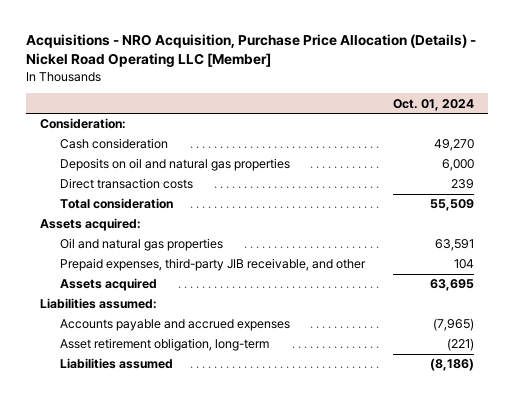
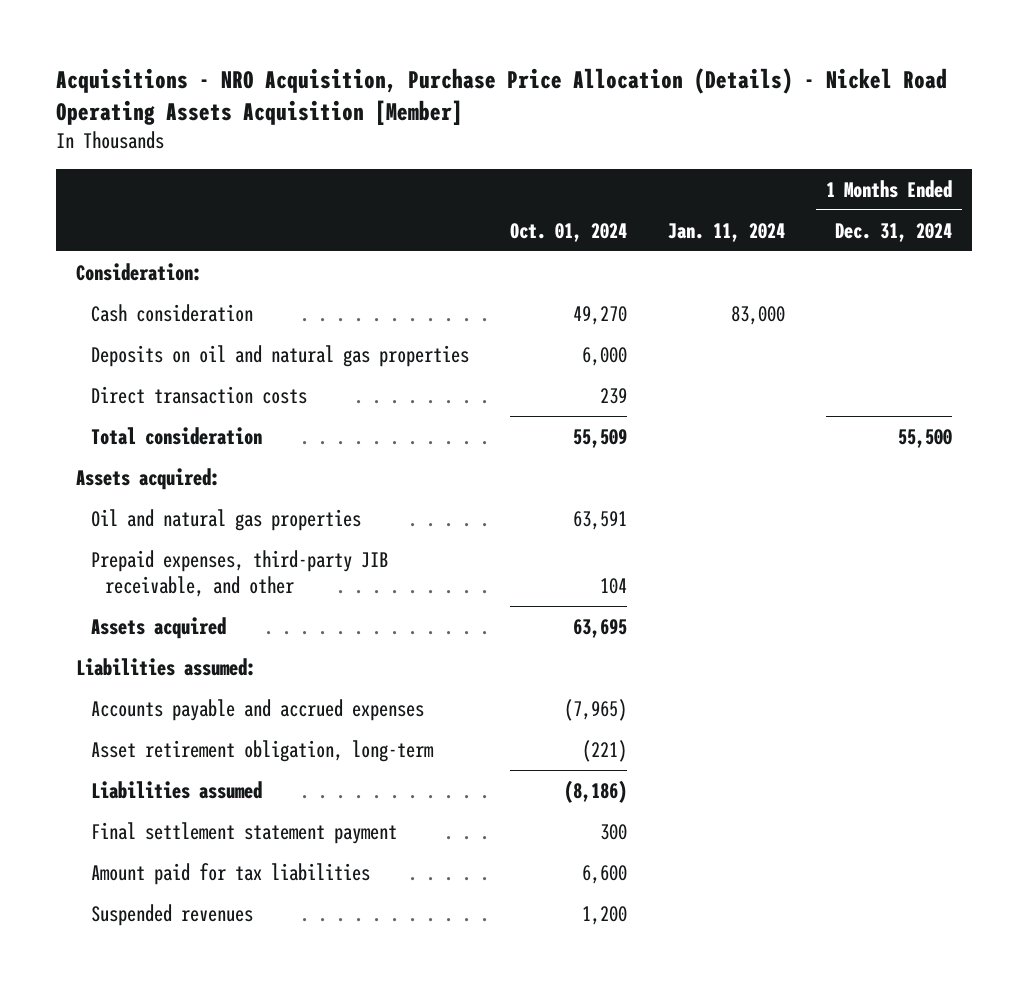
- Acquisitions - NRO Acquisition, Purchase Price Allocation (Details) - Nickel Road Operating LLC [Member]
+ Acquisitions - NRO Acquisition, Purchase Price Allocation (Details) - Nickel Road Operating Assets Acquisition [Member]
- | Oct. 01, 2024
+ | Oct. 01, 2024 | Jan. 11, 2024 | 1 Months Ended Dec. 31, 2024
+ Final settlement statement payment | 300 | |
+ Amount paid for tax liabilities | 6,600 | |
+ Suspended revenues | 1,200 | |

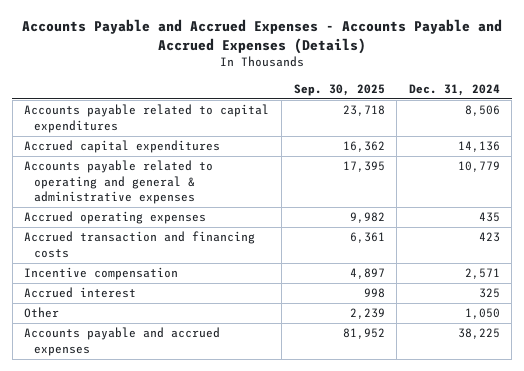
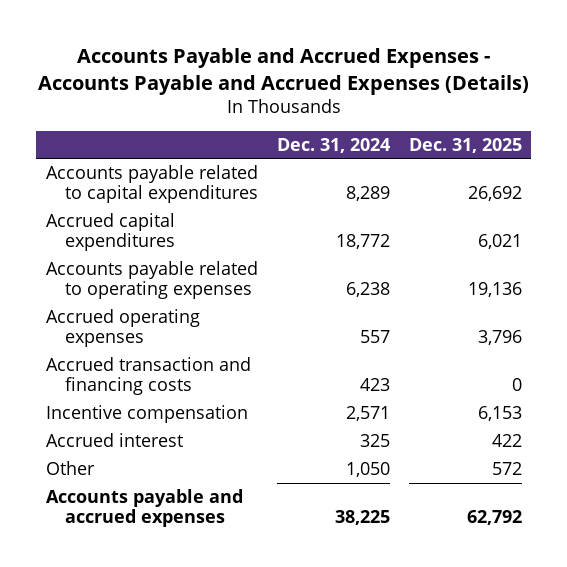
- | Sep. 30, 2025 | Dec. 31, 2024
+ | Dec. 31, 2024 | Dec. 31, 2025
- Accounts payable related to capital expenditures | 23,718 | 8,506
- Accrued capital expenditures | 16,362 | 14,136
- Accounts payable related to operating and general & administrative expenses | 17,395 | 10,779
- Accrued operating expenses | 9,982 | 435
+ Accounts payable related to capital expenditures | 8,289 | 26,692
+ Accrued capital expenditures | 18,772 | 6,021
+ Accounts payable related to operating expenses | 6,238 | 19,136
+ Accrued operating expenses | 557 | 3,796

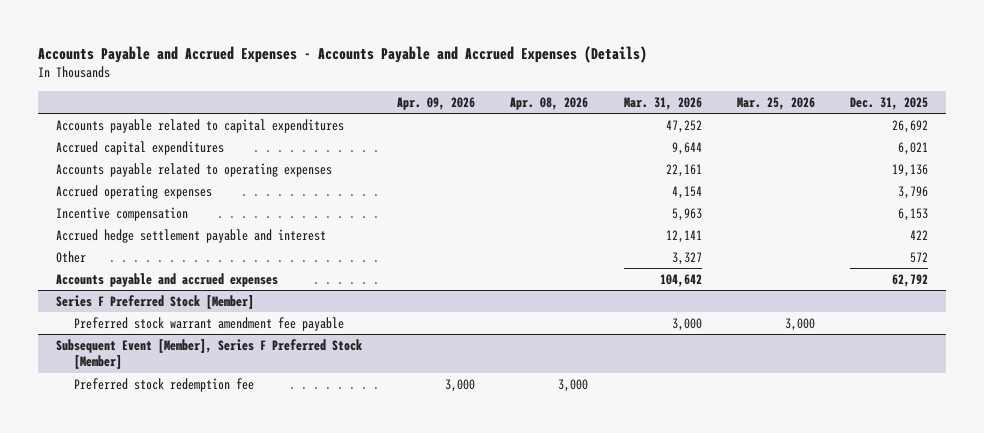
- | Dec. 31, 2024 | Dec. 31, 2025
+ | Apr. 09, 2026 | Apr. 08, 2026 | Mar. 31, 2026 | Mar. 25, 2026 | Dec. 31, 2025
- Accrued transaction and financing costs | 423 | 0
- Accrued interest | 325 | 422
+ Accrued hedge settlement payable and interest | | | 12,141 | | 422
+ Series F Preferred Stock [Member]
+ Preferred stock warrant amendment fee payable | | | 3,000 | 3,000 |
+ Subsequent Event [Member], Series F Preferred Stock [Member]
+ Preferred stock redemption fee | 3,000 | 3,000 | | |

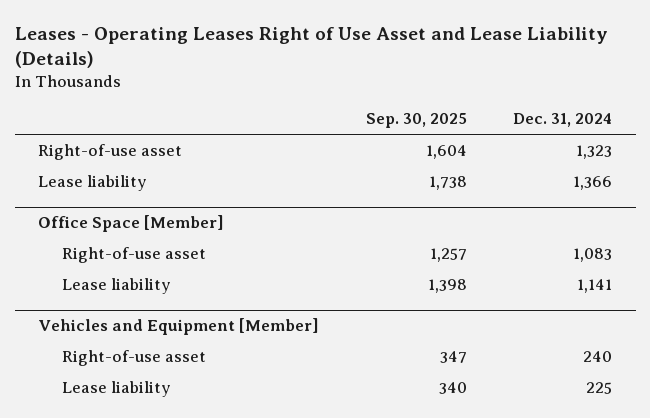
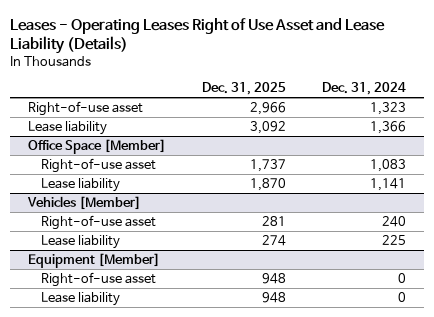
- | Sep. 30, 2025 | Dec. 31, 2024
+ | Dec. 31, 2025 | Dec. 31, 2024
- Vehicles and Equipment [Member]
+ Vehicles [Member]
+ Equipment [Member]
+ Right-of-use asset | 948 | 0
+ Lease liability | 948 | 0

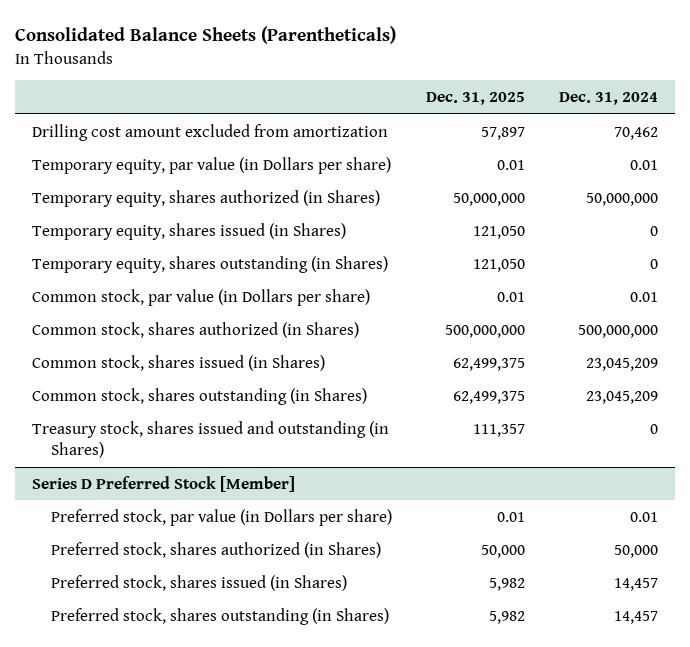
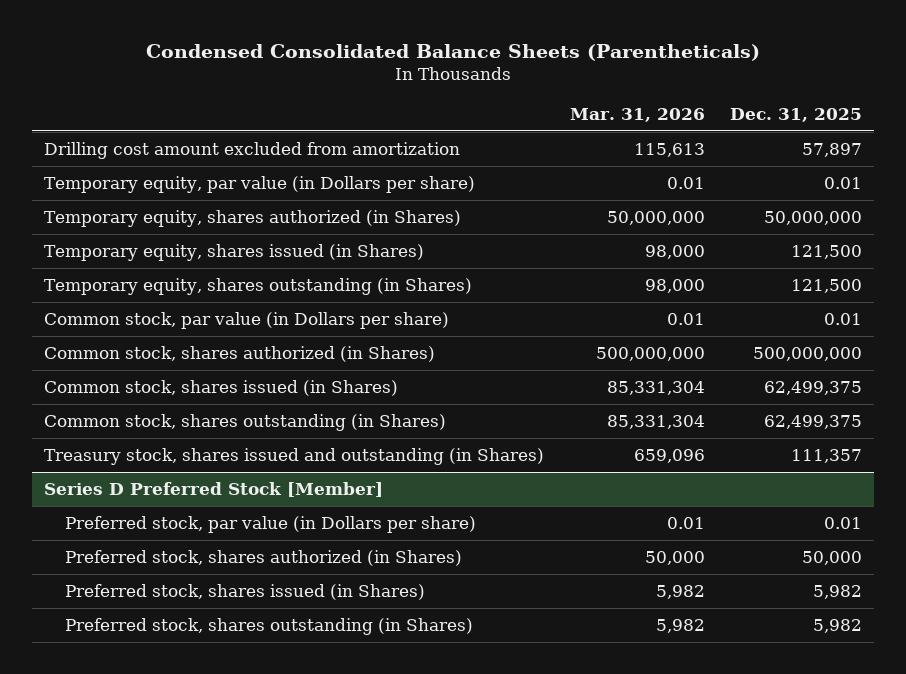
- Consolidated Balance Sheets (Parentheticals)
+ Condensed Consolidated Balance Sheets (Parentheticals)
- | Dec. 31, 2025 | Dec. 31, 2024
+ | Mar. 31, 2026 | Dec. 31, 2025
- Temporary equity, shares issued (in Shares) | 121,050 | 0
- Temporary equity, shares outstanding (in Shares) | 121,050 | 0
+ Temporary equity, shares issued (in Shares) | 98,000 | 121,500
+ Temporary equity, shares outstanding (in Shares) | 98,000 | 121,500

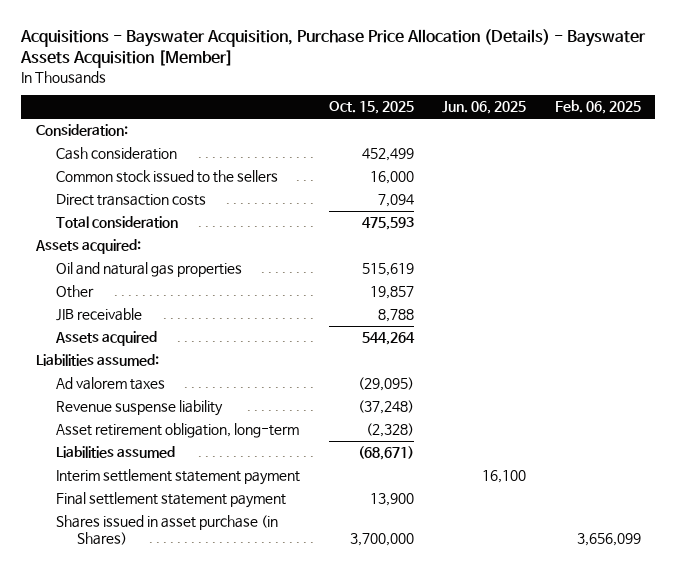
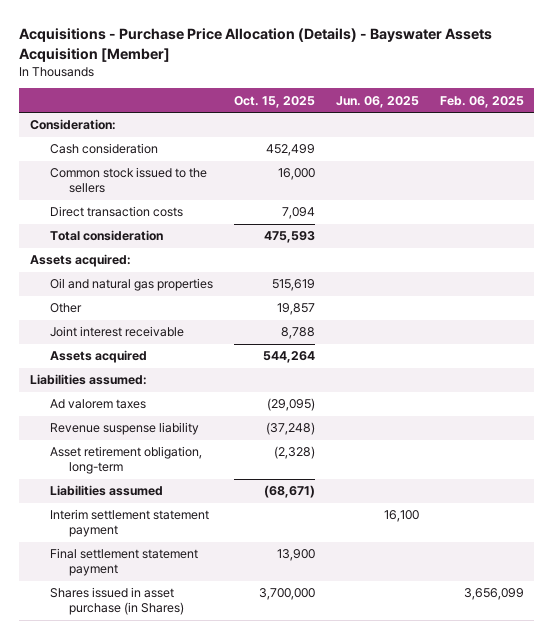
- Acquisitions - Bayswater Acquisition, Purchase Price Allocation (Details) - Bayswater Assets Acquisition [Member]
+ Acquisitions - Purchase Price Allocation (Details) - Bayswater Assets Acquisition [Member]
- JIB receivable | 8,788 | |
+ Joint interest receivable | 8,788 | |

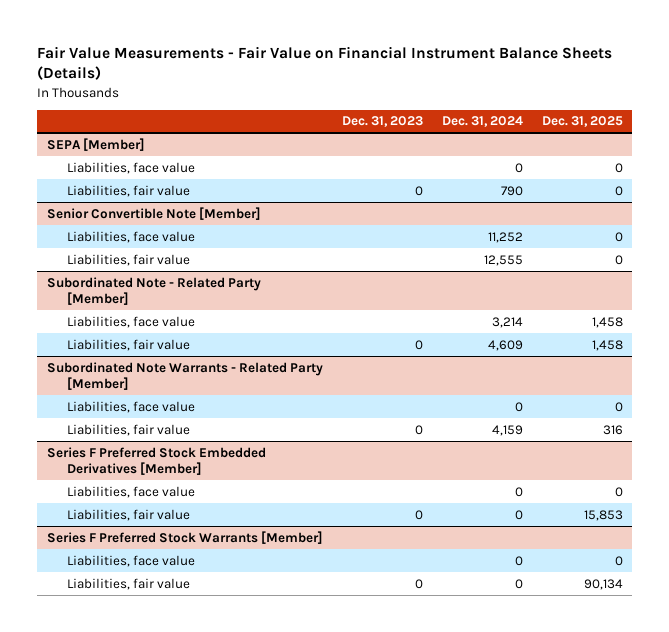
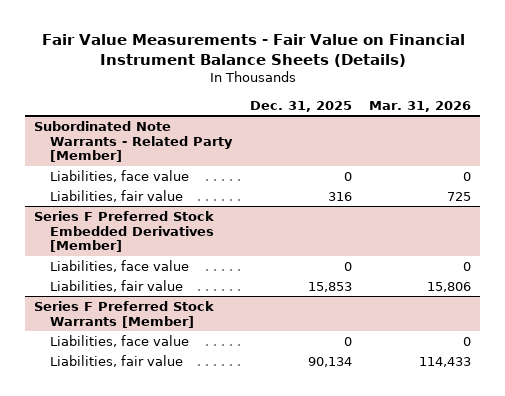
- | Dec. 31, 2023 | Dec. 31, 2024 | Dec. 31, 2025
+ | Dec. 31, 2025 | Mar. 31, 2026
- SEPA [Member]
- Liabilities, face value | | 0 | 0
- Liabilities, fair value | 0 | 790 | 0
- Senior Convertible Note [Member]
- Liabilities, face value | | 11,252 | 0
- Liabilities, fair value | | 12,555 | 0
- Subordinated Note - Related Party [Member]
- Liabilities, face value | | 3,214 | 1,458
- Liabilities, fair value | 0 | 4,609 | 1,458

